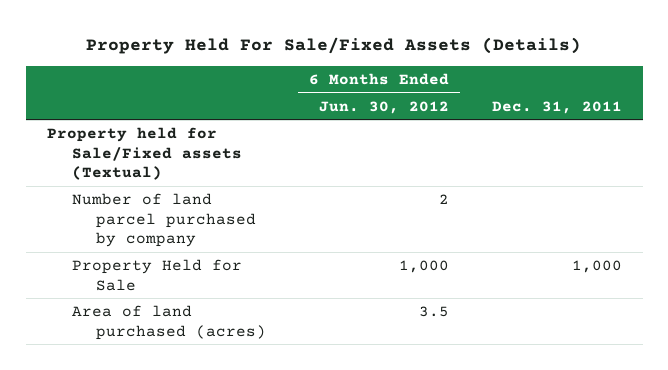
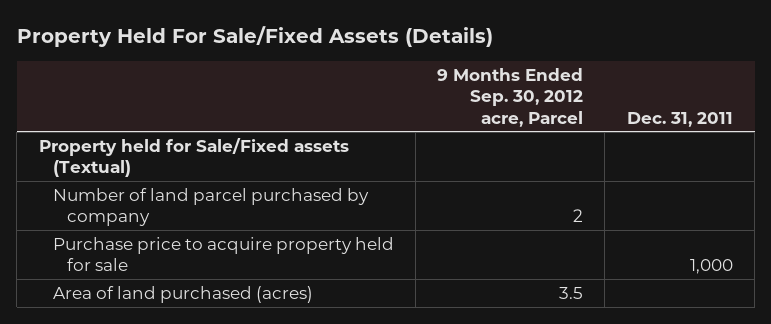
- | 6 Months Ended Jun. 30, 2012 | Dec. 31, 2011
+ | 9 Months Ended Sep. 30, 2012 acre, Parcel | Dec. 31, 2011
- Property Held for Sale | 1,000 | 1,000
+ Purchase price to acquire property held for sale | | 1,000

